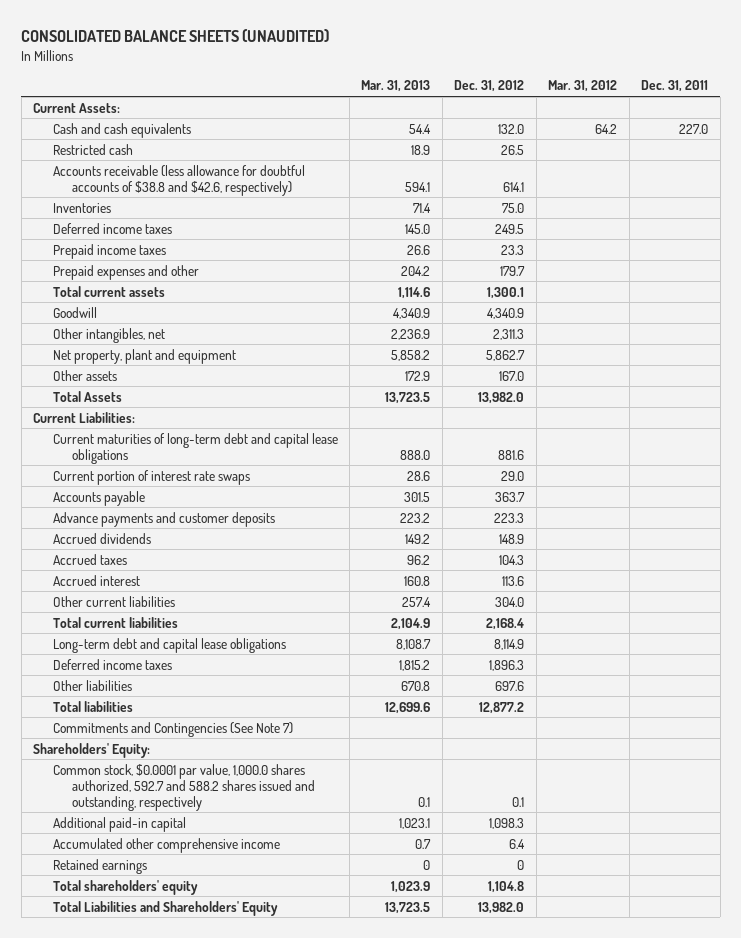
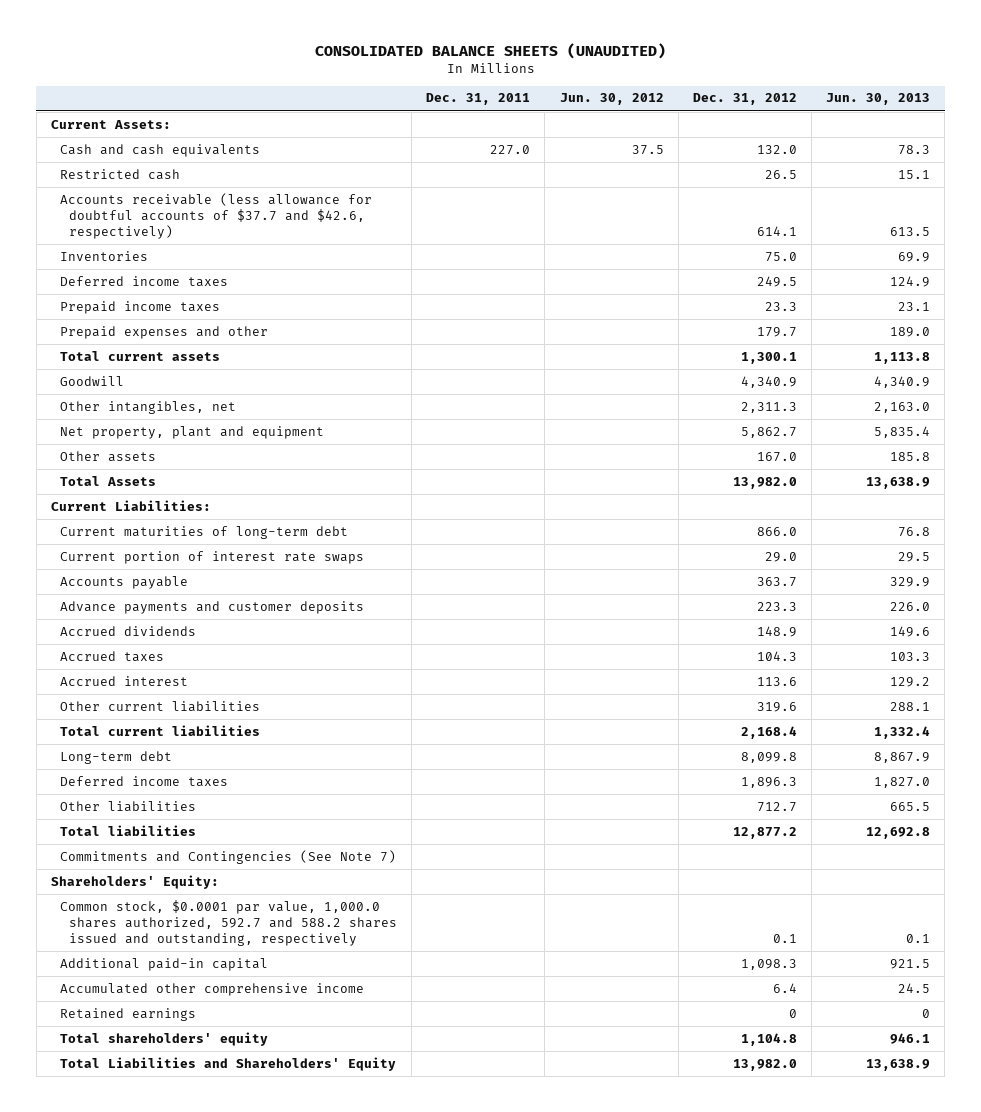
- | Mar. 31, 2013 | Dec. 31, 2012 | Mar. 31, 2012 | Dec. 31, 2011
+ | Dec. 31, 2011 | Jun. 30, 2012 | Dec. 31, 2012 | Jun. 30, 2013
- Accounts receivable (less allowance for doubtful accounts of $38.8 and $42.6, respectively) | 594.1 | 614.1 | |
+ Accounts receivable (less allowance for doubtful accounts of $37.7 and $42.6, respectively) | | | 614.1 | 613.5
- Current maturities of long-term debt and capital lease obligations | 888.0 | 881.6 | |
+ Current maturities of long-term debt | | | 866.0 | 76.8
- Other current liabilities | 257.4 | 304.0 | |
+ Other current liabilities | | | 319.6 | 288.1
- Long-term debt and capital lease obligations | 8,108.7 | 8,114.9 | |
+ Long-term debt | | | 8,099.8 | 8,867.9
- Other liabilities | 670.8 | 697.6 | |
+ Other liabilities | | | 712.7 | 665.5

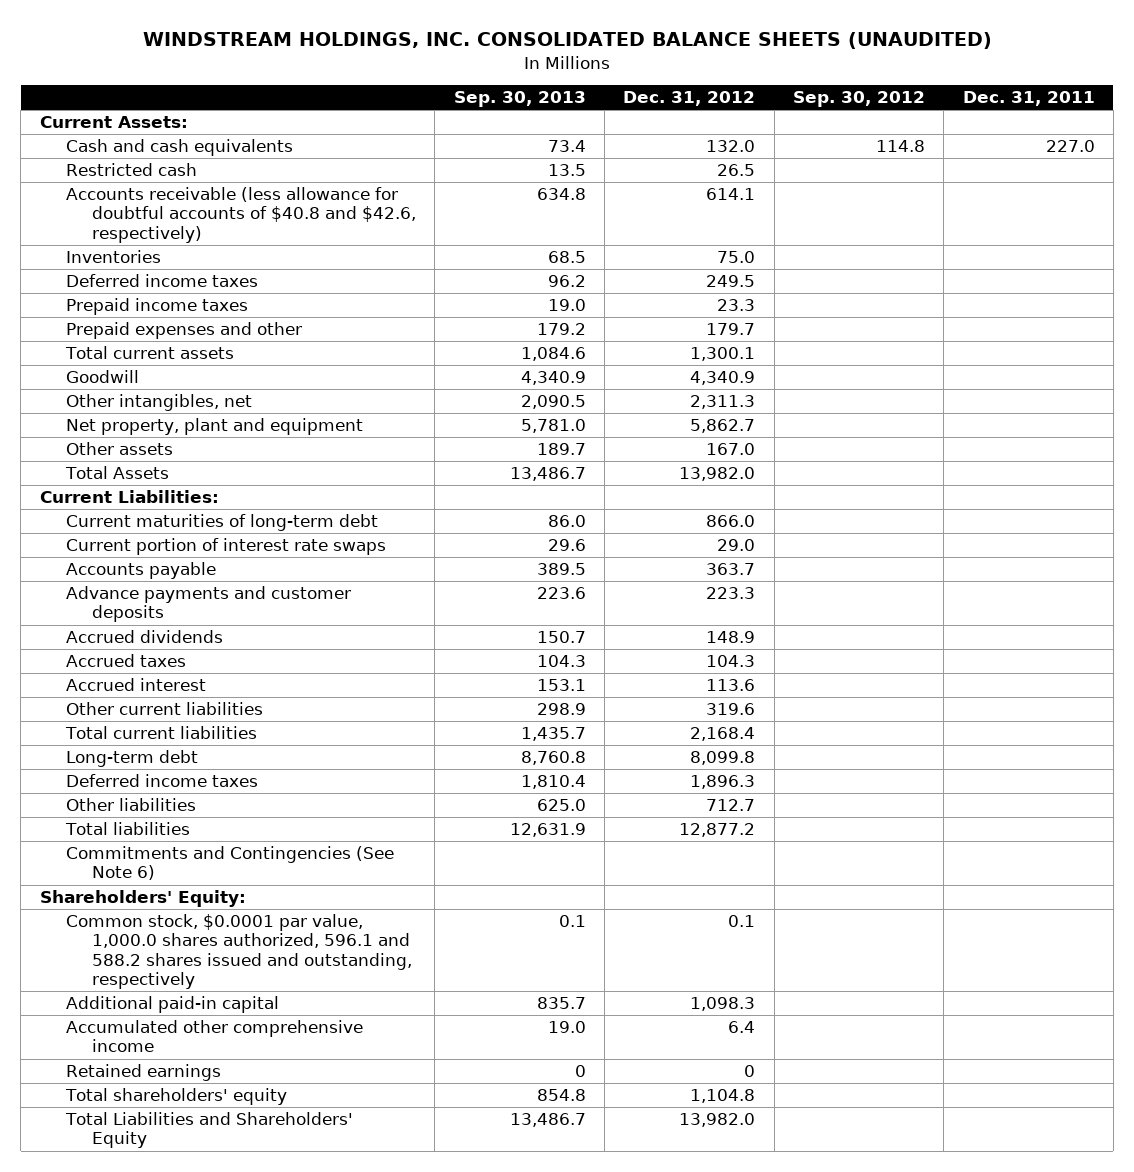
- CONSOLIDATED BALANCE SHEETS (UNAUDITED)
+ WINDSTREAM HOLDINGS, INC. CONSOLIDATED BALANCE SHEETS (UNAUDITED)
- | Dec. 31, 2011 | Jun. 30, 2012 | Dec. 31, 2012 | Jun. 30, 2013
+ | Sep. 30, 2013 | Dec. 31, 2012 | Sep. 30, 2012 | Dec. 31, 2011
- Accounts receivable (less allowance for doubtful accounts of $37.7 and $42.6, respectively) | | | 614.1 | 613.5
+ Accounts receivable (less allowance for doubtful accounts of $40.8 and $42.6, respectively) | 634.8 | 614.1 | |
- Commitments and Contingencies (See Note 7)
+ Commitments and Contingencies (See Note 6)
- Common stock, $0.0001 par value, 1,000.0 shares authorized, 592.7 and 588.2 shares issued and outstanding, respectively | | | 0.1 | 0.1
+ Common stock, $0.0001 par value, 1,000.0 shares authorized, 596.1 and 588.2 shares issued and outstanding, respectively | 0.1 | 0.1 | |

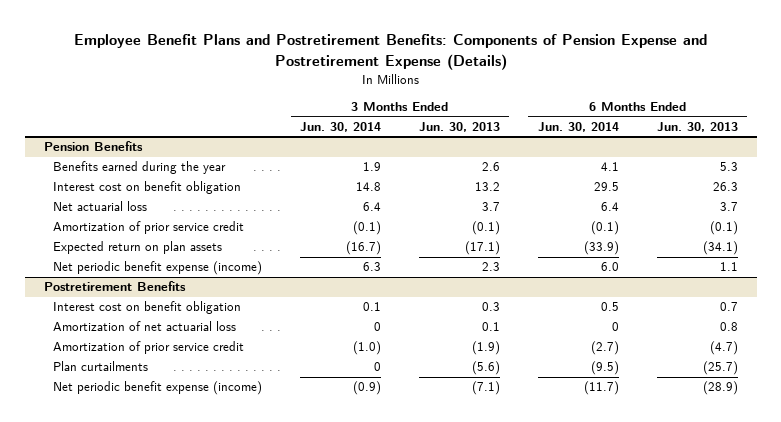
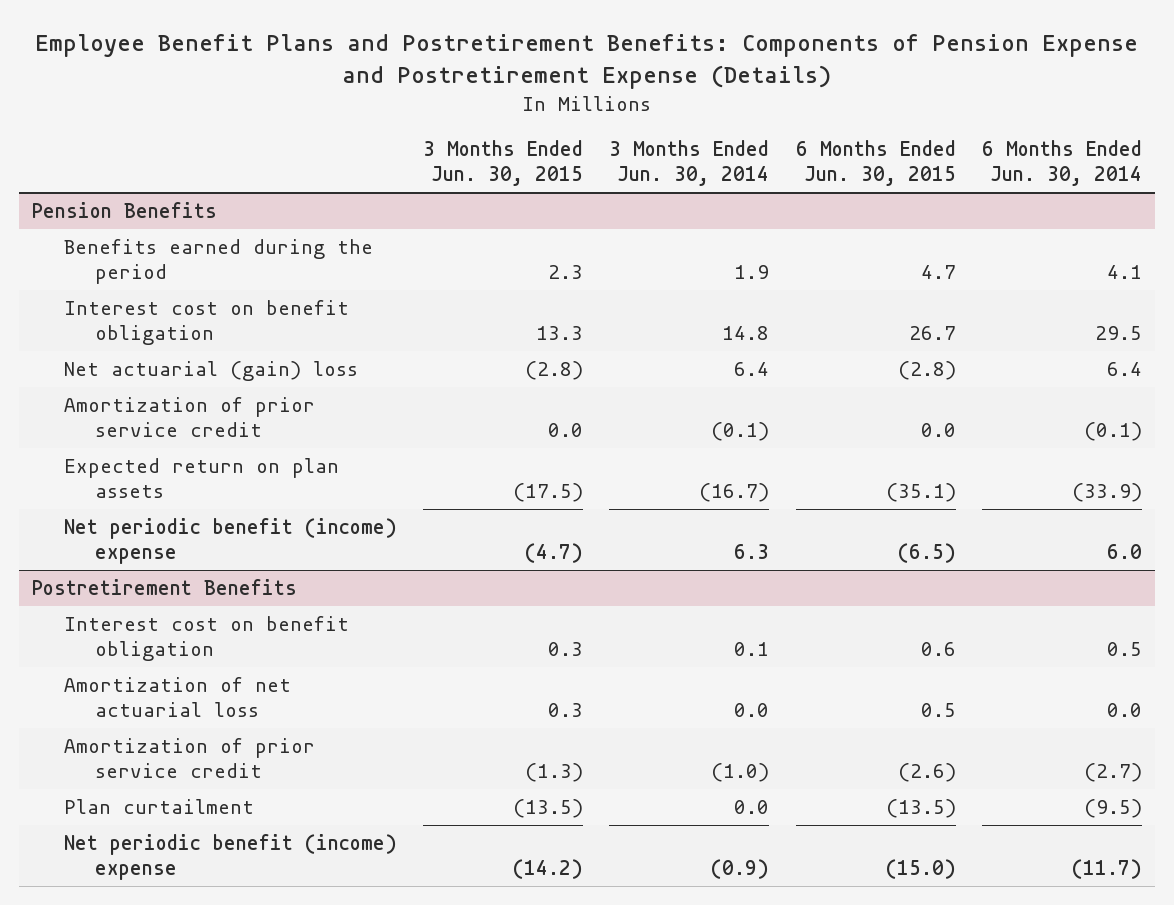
- | 3 Months Ended Jun. 30, 2014 | 3 Months Ended Jun. 30, 2013 | 6 Months Ended Jun. 30, 2014 | 6 Months Ended Jun. 30, 2013
+ | 3 Months Ended Jun. 30, 2015 | 3 Months Ended Jun. 30, 2014 | 6 Months Ended Jun. 30, 2015 | 6 Months Ended Jun. 30, 2014
@ Pension Benefits
- Benefits earned during the year | 1.9 | 2.6 | 4.1 | 5.3
+ Benefits earned during the period | 2.3 | 1.9 | 4.7 | 4.1
- Net actuarial loss | 6.4 | 3.7 | 6.4 | 3.7
+ Net actuarial (gain) loss | (2.8) | 6.4 | (2.8) | 6.4
- Net periodic benefit expense (income) | 6.3 | 2.3 | 6.0 | 1.1
+ Net periodic benefit (income) expense | (4.7) | 6.3 | (6.5) | 6.0
@ Postretirement Benefits
- Amortization of net actuarial loss | 0 | 0.1 | 0 | 0.8
+ Amortization of net actuarial loss | 0.3 | 0.0 | 0.5 | 0.0
- Plan curtailments | 0 | (5.6) | (9.5) | (25.7)
- Net periodic benefit expense (income) | (0.9) | (7.1) | (11.7) | (28.9)
+ Plan curtailment | (13.5) | 0.0 | (13.5) | (9.5)
+ Net periodic benefit (income) expense | (14.2) | (0.9) | (15.0) | (11.7)

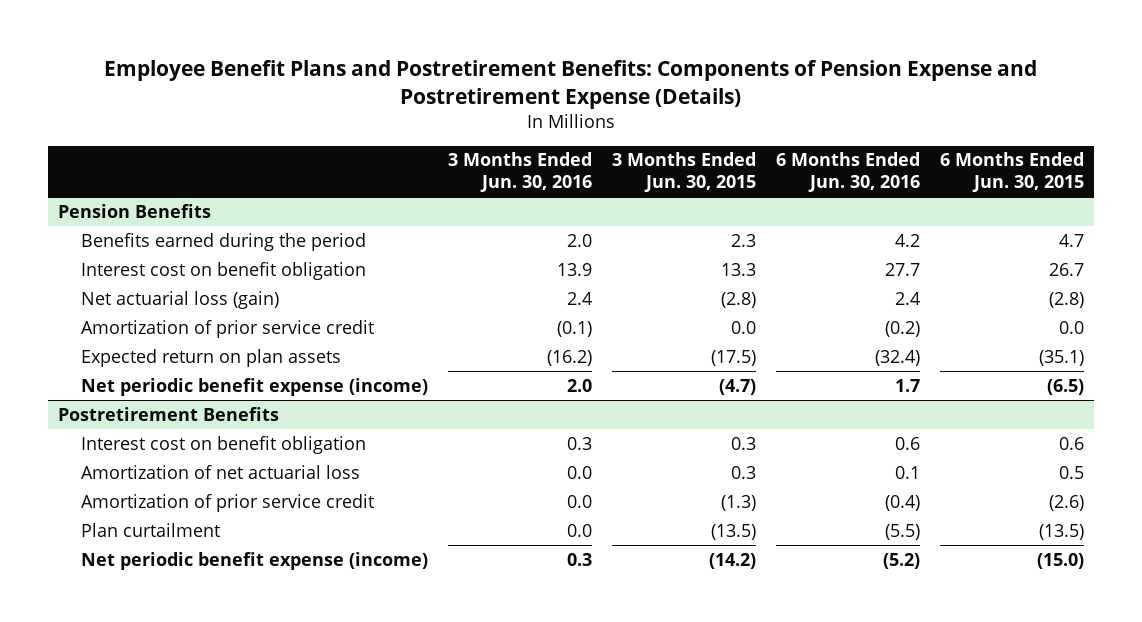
- | 3 Months Ended Jun. 30, 2015 | 3 Months Ended Jun. 30, 2014 | 6 Months Ended Jun. 30, 2015 | 6 Months Ended Jun. 30, 2014
+ | 3 Months Ended Jun. 30, 2016 | 3 Months Ended Jun. 30, 2015 | 6 Months Ended Jun. 30, 2016 | 6 Months Ended Jun. 30, 2015
@ Pension Benefits
- Net actuarial (gain) loss | (2.8) | 6.4 | (2.8) | 6.4
+ Net actuarial loss (gain) | 2.4 | (2.8) | 2.4 | (2.8)
- Net periodic benefit (income) expense | (4.7) | 6.3 | (6.5) | 6.0
+ Net periodic benefit expense (income) | 2.0 | (4.7) | 1.7 | (6.5)
@ Postretirement Benefits
- Net periodic benefit (income) expense | (14.2) | (0.9) | (15.0) | (11.7)
+ Net periodic benefit expense (income) | 0.3 | (14.2) | (5.2) | (15.0)

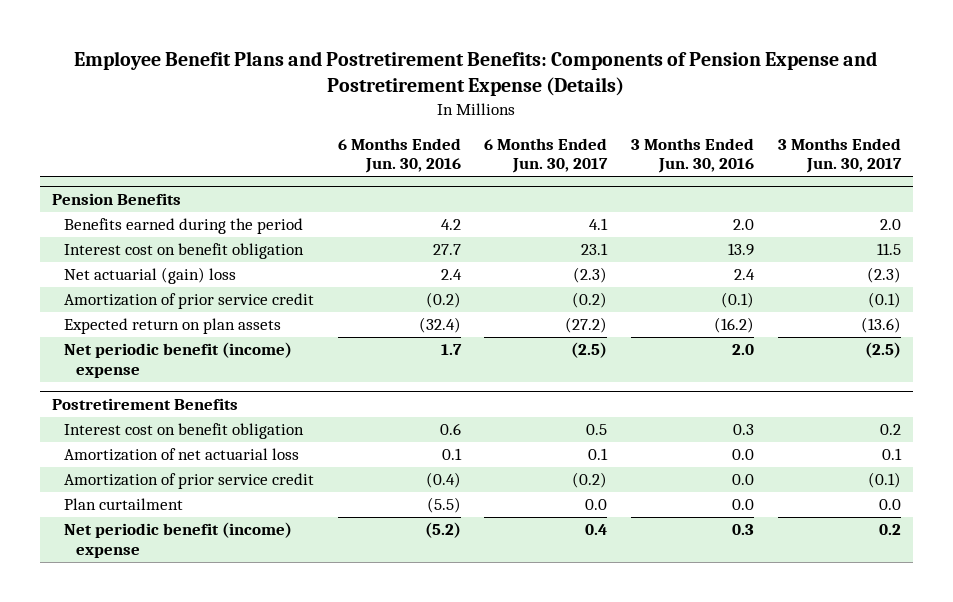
- | 3 Months Ended Jun. 30, 2016 | 3 Months Ended Jun. 30, 2015 | 6 Months Ended Jun. 30, 2016 | 6 Months Ended Jun. 30, 2015
+ | 6 Months Ended Jun. 30, 2016 | 6 Months Ended Jun. 30, 2017 | 3 Months Ended Jun. 30, 2016 | 3 Months Ended Jun. 30, 2017
@ Pension Benefits
- Net actuarial loss (gain) | 2.4 | (2.8) | 2.4 | (2.8)
+ Net actuarial (gain) loss | 2.4 | (2.3) | 2.4 | (2.3)
- Net periodic benefit expense (income) | 2.0 | (4.7) | 1.7 | (6.5)
+ Net periodic benefit (income) expense | 1.7 | (2.5) | 2.0 | (2.5)
@ Postretirement Benefits
- Net periodic benefit expense (income) | 0.3 | (14.2) | (5.2) | (15.0)
+ Net periodic benefit (income) expense | (5.2) | 0.4 | 0.3 | 0.2

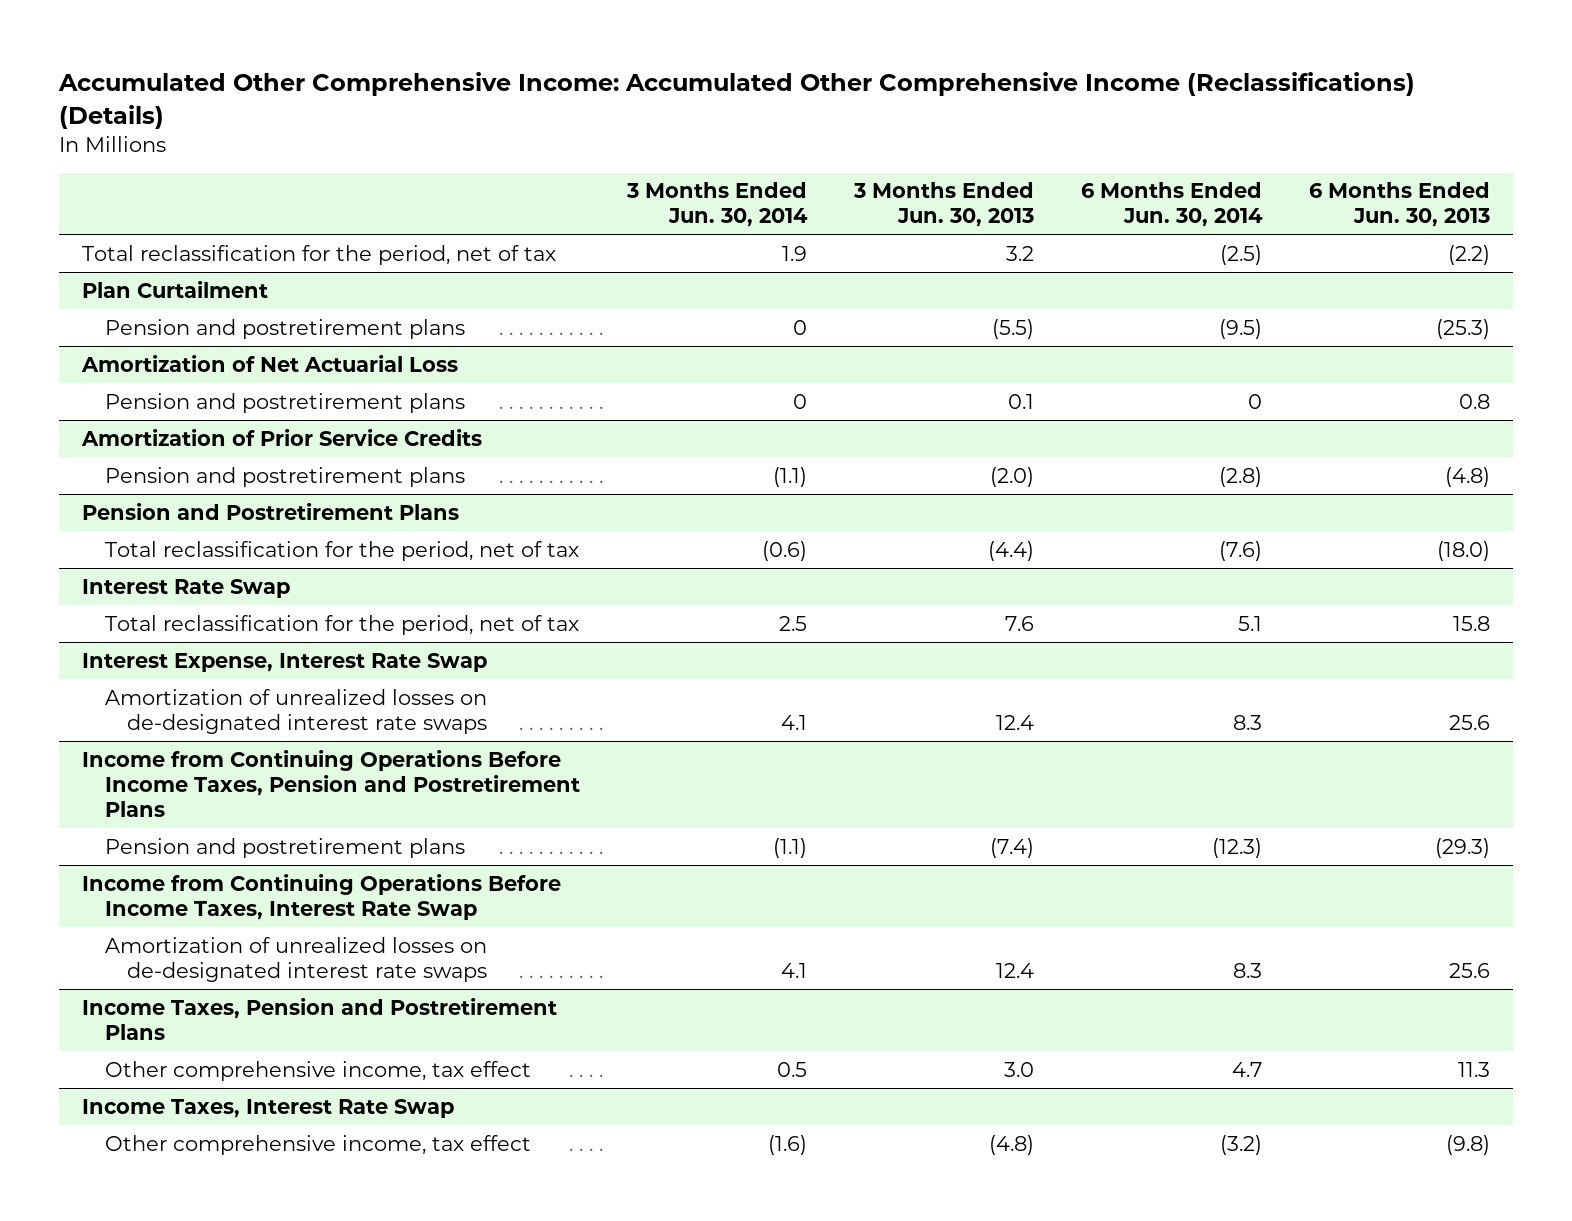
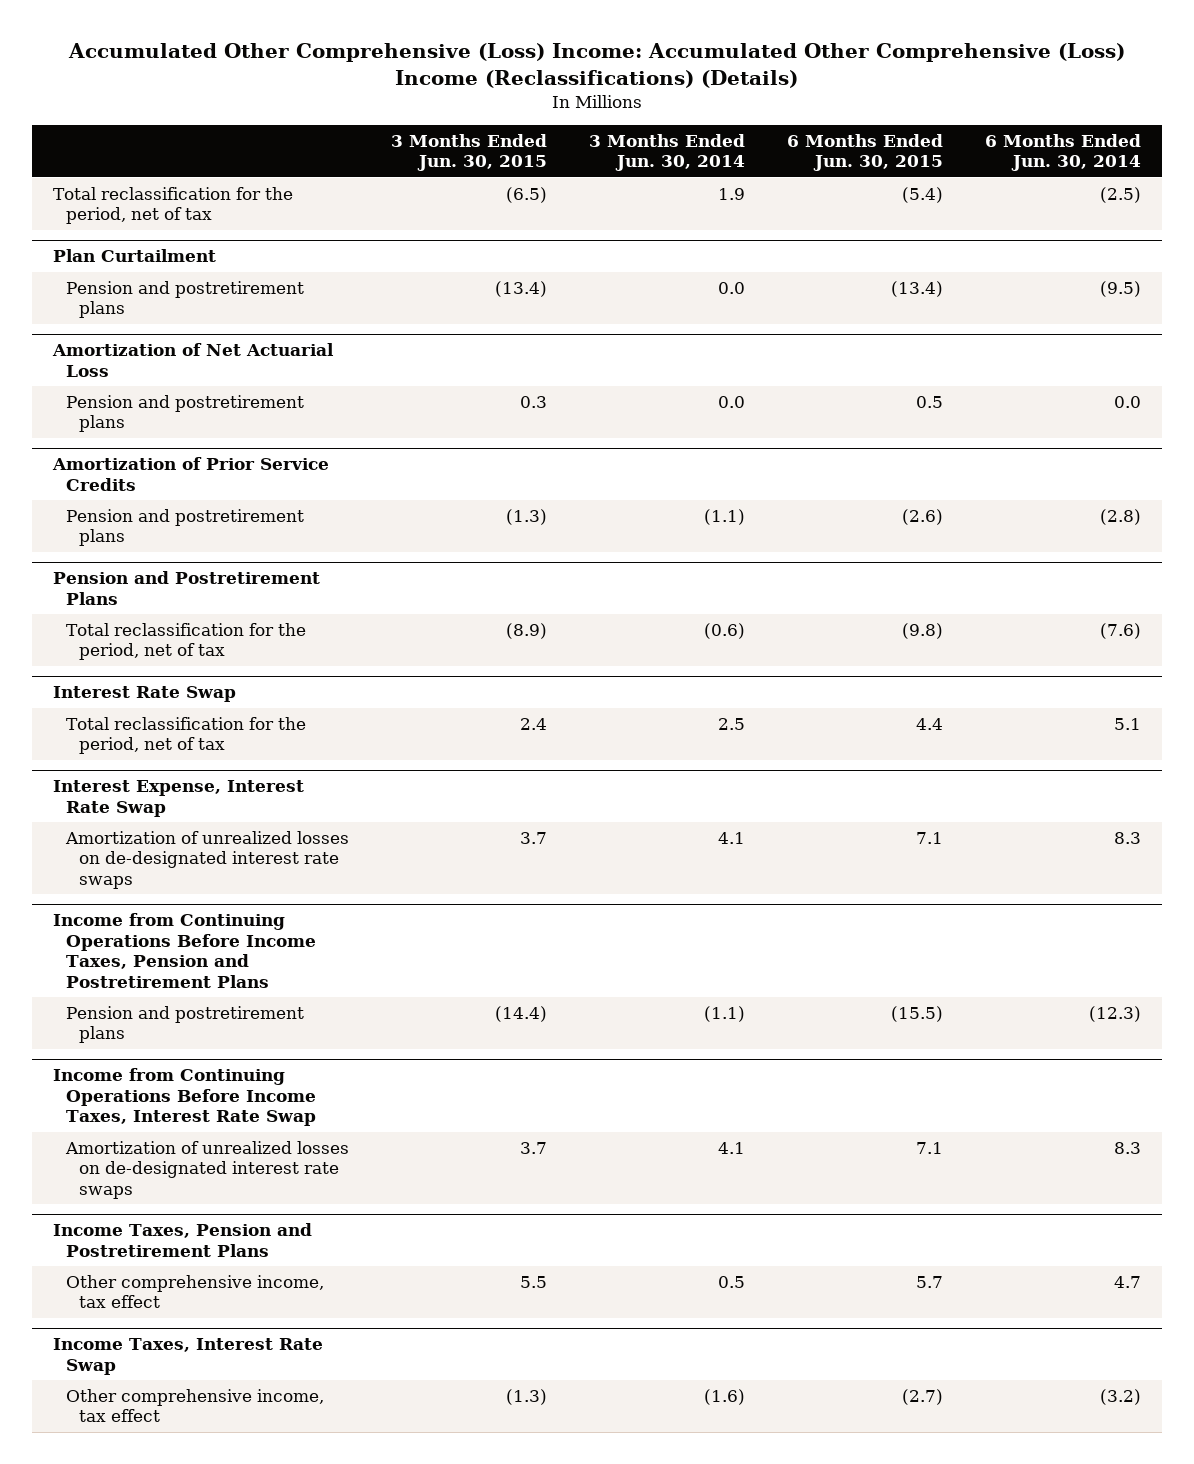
- Accumulated Other Comprehensive Income: Accumulated Other Comprehensive Income (Reclassifications) (Details)
+ Accumulated Other Comprehensive (Loss) Income: Accumulated Other Comprehensive (Loss) Income (Reclassifications) (Details)
- | 3 Months Ended Jun. 30, 2014 | 3 Months Ended Jun. 30, 2013 | 6 Months Ended Jun. 30, 2014 | 6 Months Ended Jun. 30, 2013
+ | 3 Months Ended Jun. 30, 2015 | 3 Months Ended Jun. 30, 2014 | 6 Months Ended Jun. 30, 2015 | 6 Months Ended Jun. 30, 2014
@ Plan Curtailment
- Pension and postretirement plans | 0 | (5.5) | (9.5) | (25.3)
+ Pension and postretirement plans | (13.4) | 0.0 | (13.4) | (9.5)
@ Amortization of Net Actuarial Loss
- Pension and postretirement plans | 0 | 0.1 | 0 | 0.8
+ Pension and postretirement plans | 0.3 | 0.0 | 0.5 | 0.0

